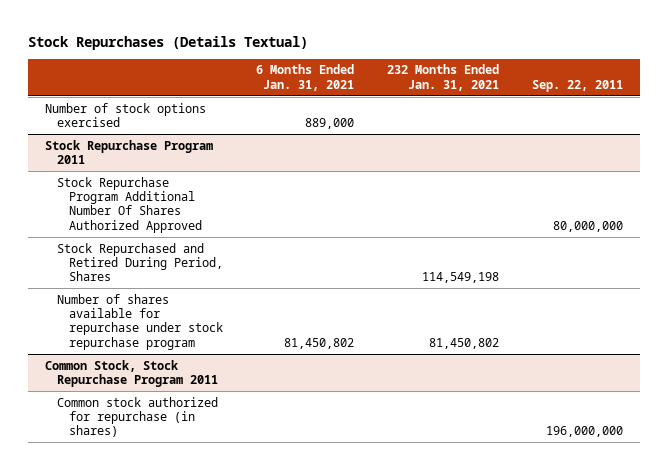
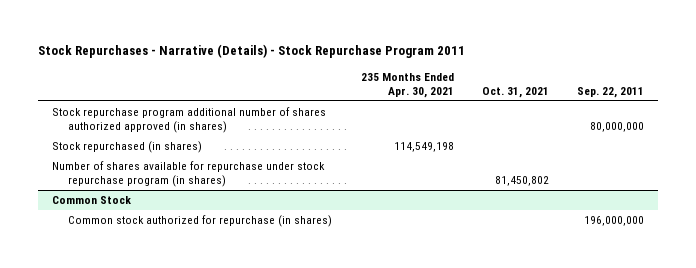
- Stock Repurchases (Details Textual)
+ Stock Repurchases - Narrative (Details) - Stock Repurchase Program 2011
- | 6 Months Ended Jan. 31, 2021 | 232 Months Ended Jan. 31, 2021 | Sep. 22, 2011
+ | 235 Months Ended Apr. 30, 2021 | Oct. 31, 2021 | Sep. 22, 2011
- Number of stock options exercised | 889,000 | |
- Stock Repurchase Program 2011
- Stock Repurchase Program Additional Number Of Shares Authorized Approved | | | 80,000,000
- Stock Repurchased and Retired During Period, Shares | | 114,549,198 |
- Number of shares available for repurchase under stock repurchase program | 81,450,802 | 81,450,802 |
- Common Stock, Stock Repurchase Program 2011
+ Stock repurchase program additional number of shares authorized approved (in shares) | | | 80,000,000
+ Stock repurchased (in shares) | 114,549,198 | |
+ Number of shares available for repurchase under stock repurchase program (in shares) | | 81,450,802 |
+ Common Stock

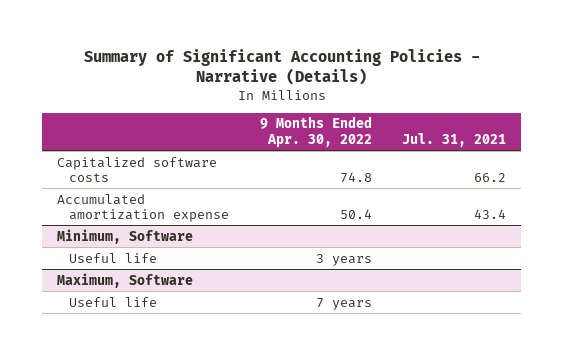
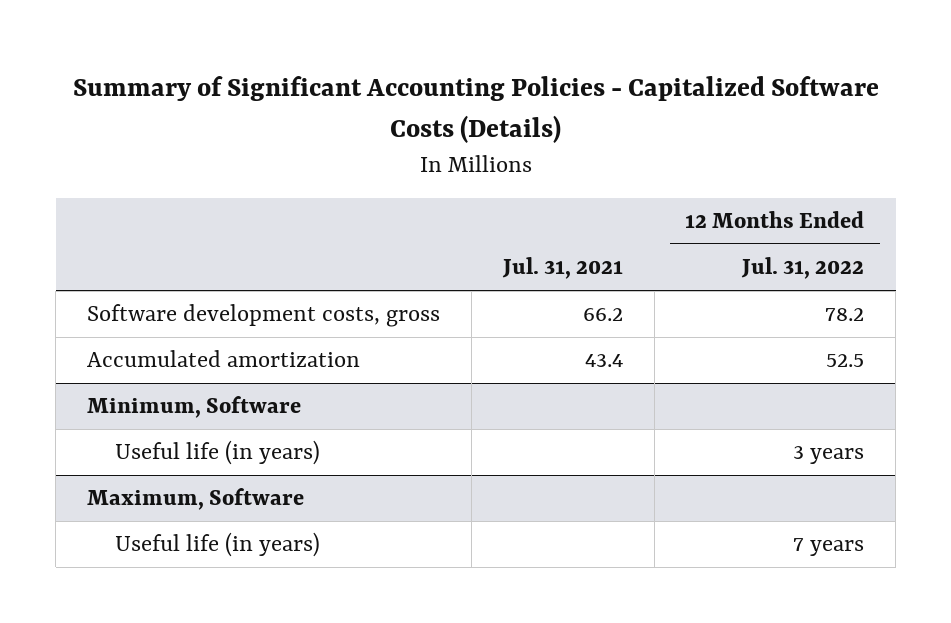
- Summary of Significant Accounting Policies - Narrative (Details)
+ Summary of Significant Accounting Policies - Capitalized Software Costs (Details)
- | 9 Months Ended Apr. 30, 2022 | Jul. 31, 2021
+ | Jul. 31, 2021 | 12 Months Ended Jul. 31, 2022
- Capitalized software costs | 74.8 | 66.2
- Accumulated amortization expense | 50.4 | 43.4
+ Software development costs, gross | 66.2 | 78.2
+ Accumulated amortization | 43.4 | 52.5
@ Minimum, Software
- Useful life | 3 years |
+ Useful life (in years) | | 3 years
@ Maximum, Software
- Useful life | 7 years |
+ Useful life (in years) | | 7 years

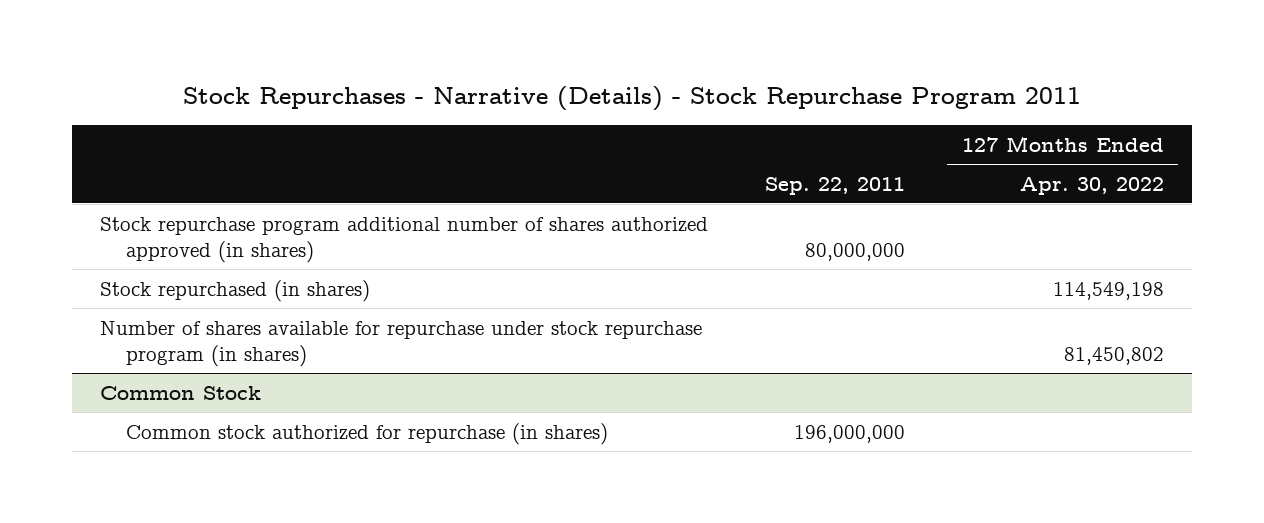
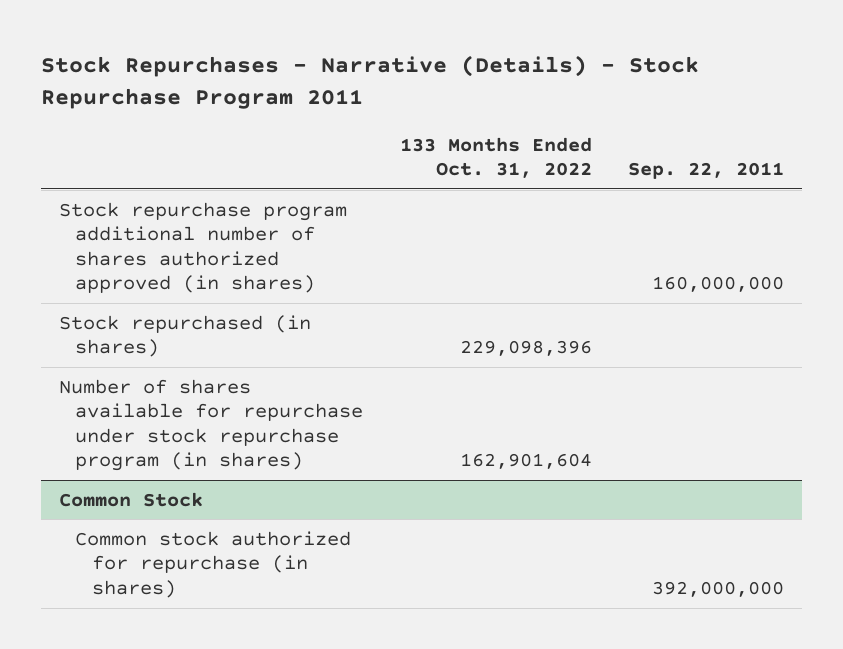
- | Sep. 22, 2011 | 127 Months Ended Apr. 30, 2022
+ | 133 Months Ended Oct. 31, 2022 | Sep. 22, 2011
- Stock repurchase program additional number of shares authorized approved (in shares) | 80,000,000 |
+ Stock repurchase program additional number of shares authorized approved (in shares) | | 160,000,000
@ Common Stock
- Common stock authorized for repurchase (in shares) | 196,000,000 |
+ Common stock authorized for repurchase (in shares) | | 392,000,000

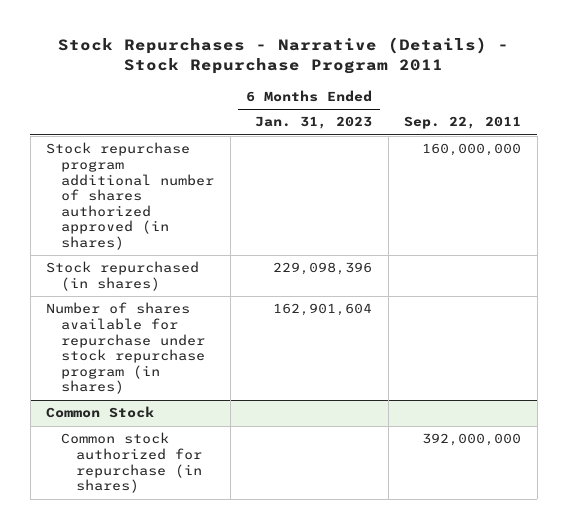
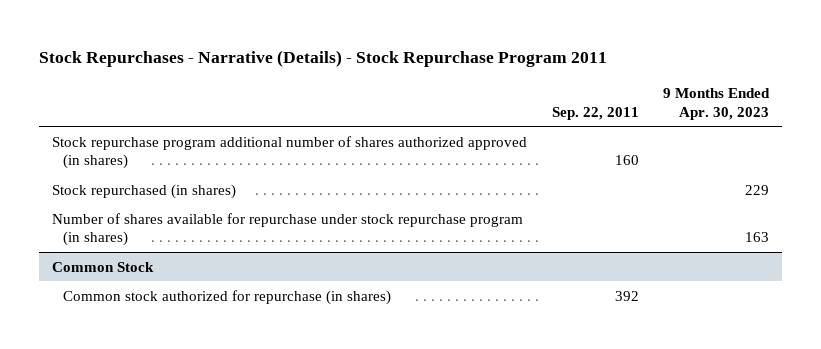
- | 6 Months Ended Jan. 31, 2023 | Sep. 22, 2011
+ | Sep. 22, 2011 | 9 Months Ended Apr. 30, 2023
- Stock repurchase program additional number of shares authorized approved (in shares) | | 160,000,000
+ Stock repurchase program additional number of shares authorized approved (in shares) | 160 |
@ Common Stock
- Common stock authorized for repurchase (in shares) | | 392,000,000
+ Common stock authorized for repurchase (in shares) | 392 |

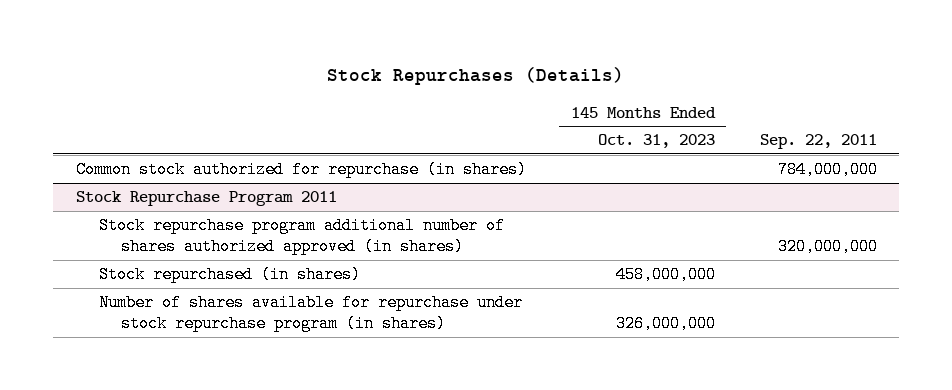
- Stock Repurchases - Narrative (Details) - Stock Repurchase Program 2011
+ Stock Repurchases (Details)
- | Sep. 22, 2011 | 9 Months Ended Apr. 30, 2023
+ | 145 Months Ended Oct. 31, 2023 | Sep. 22, 2011
- Stock repurchase program additional number of shares authorized approved (in shares) | 160 |
- Stock repurchased (in shares) | | 229
- Number of shares available for repurchase under stock repurchase program (in shares) | | 163
- Common Stock
- Common stock authorized for repurchase (in shares) | 392 |
+ Common stock authorized for repurchase (in shares) | | 784,000,000
+ Stock Repurchase Program 2011
+ Stock repurchase program additional number of shares authorized approved (in shares) | | 320,000,000
+ Stock repurchased (in shares) | 458,000,000 |
+ Number of shares available for repurchase under stock repurchase program (in shares) | 326,000,000 |

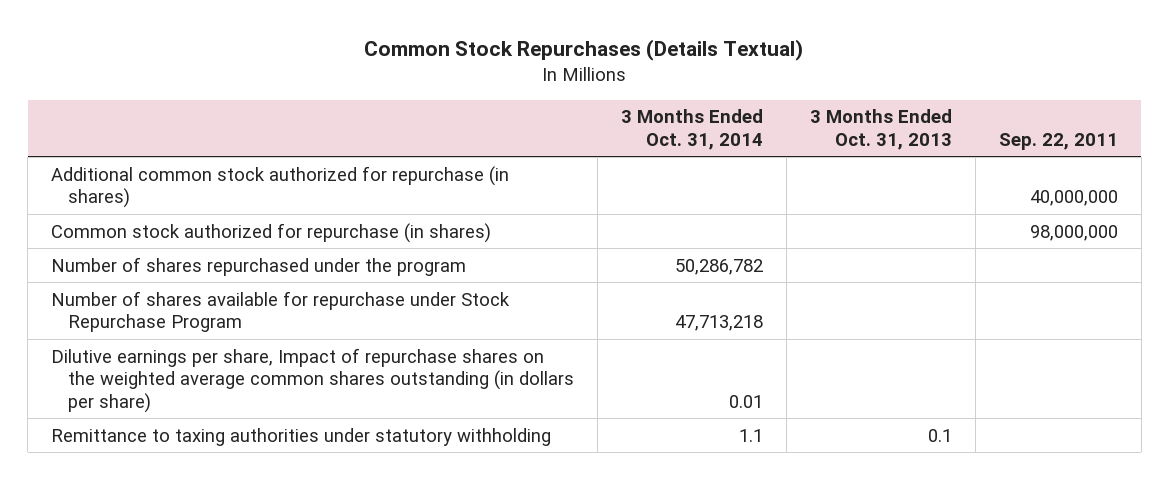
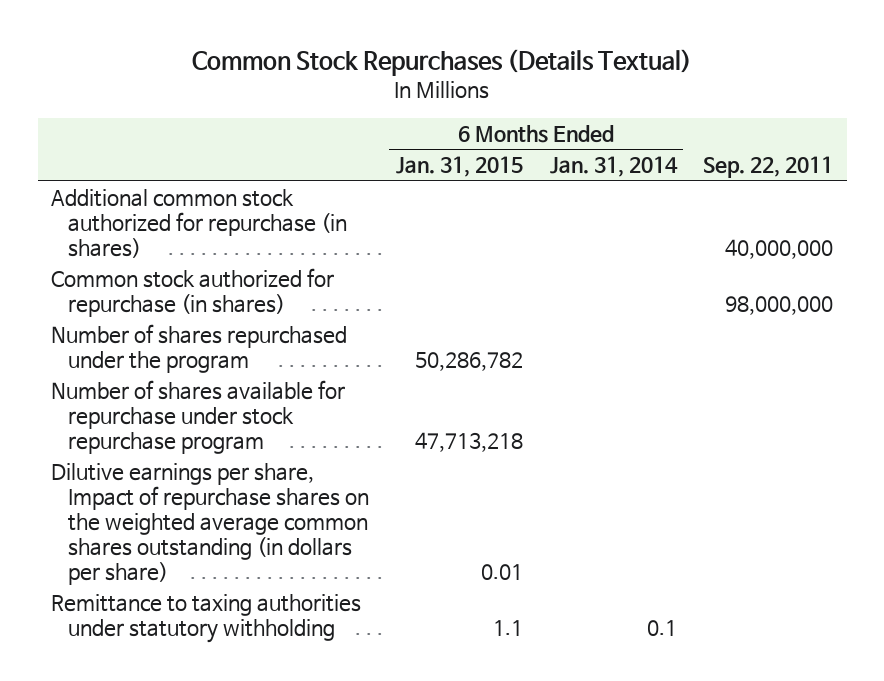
- | 3 Months Ended Oct. 31, 2014 | 3 Months Ended Oct. 31, 2013 | Sep. 22, 2011
+ | 6 Months Ended Jan. 31, 2015 | 6 Months Ended Jan. 31, 2014 | Sep. 22, 2011
- Number of shares available for repurchase under Stock Repurchase Program | 47,713,218 | |
+ Number of shares available for repurchase under stock repurchase program | 47,713,218 | |

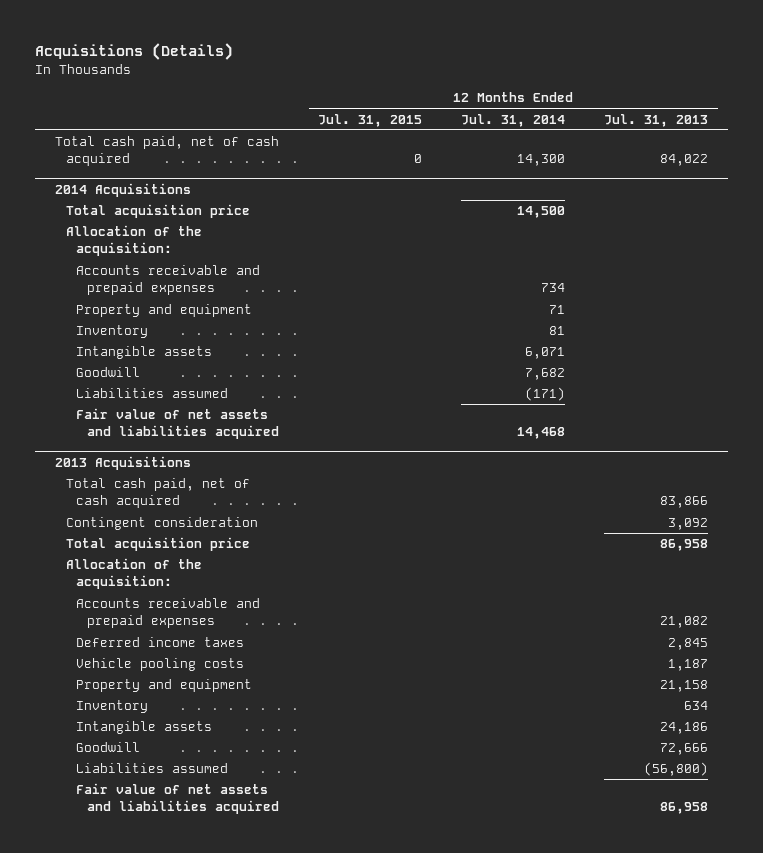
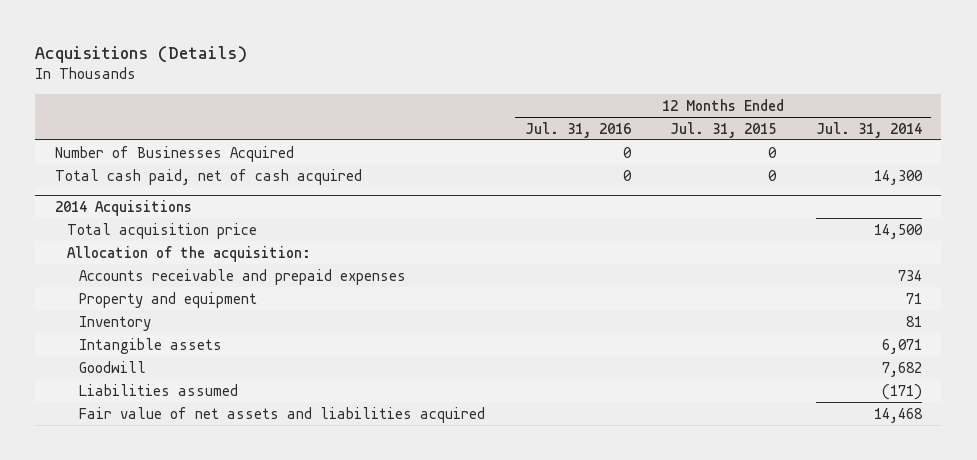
- | 12 Months Ended Jul. 31, 2015 | 12 Months Ended Jul. 31, 2014 | 12 Months Ended Jul. 31, 2013
+ | 12 Months Ended Jul. 31, 2016 | 12 Months Ended Jul. 31, 2015 | 12 Months Ended Jul. 31, 2014
+ Number of Businesses Acquired | 0 | 0 |
- 2013 Acquisitions
- Total cash paid, net of cash acquired | | | 83,866
- Contingent consideration | | | 3,092
- Total acquisition price | | | 86,958
- Allocation of the acquisition:
- Accounts receivable and prepaid expenses | | | 21,082
- Deferred income taxes | | | 2,845
- Vehicle pooling costs | | | 1,187
- Property and equipment | | | 21,158
- Inventory | | | 634
- Intangible assets | | | 24,186
- Goodwill | | | 72,666
- Liabilities assumed | | | (56,800)
- Fair value of net assets and liabilities acquired | | | 86,958

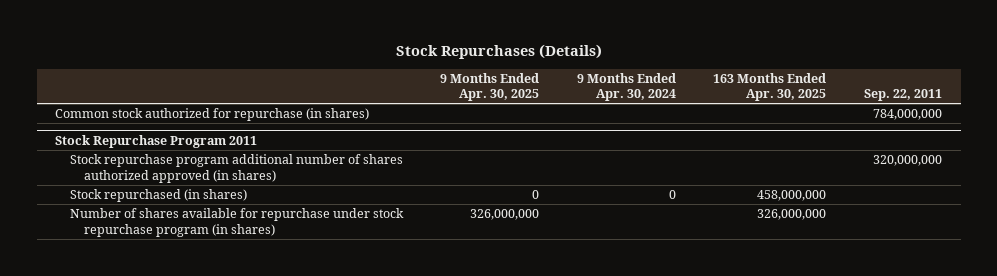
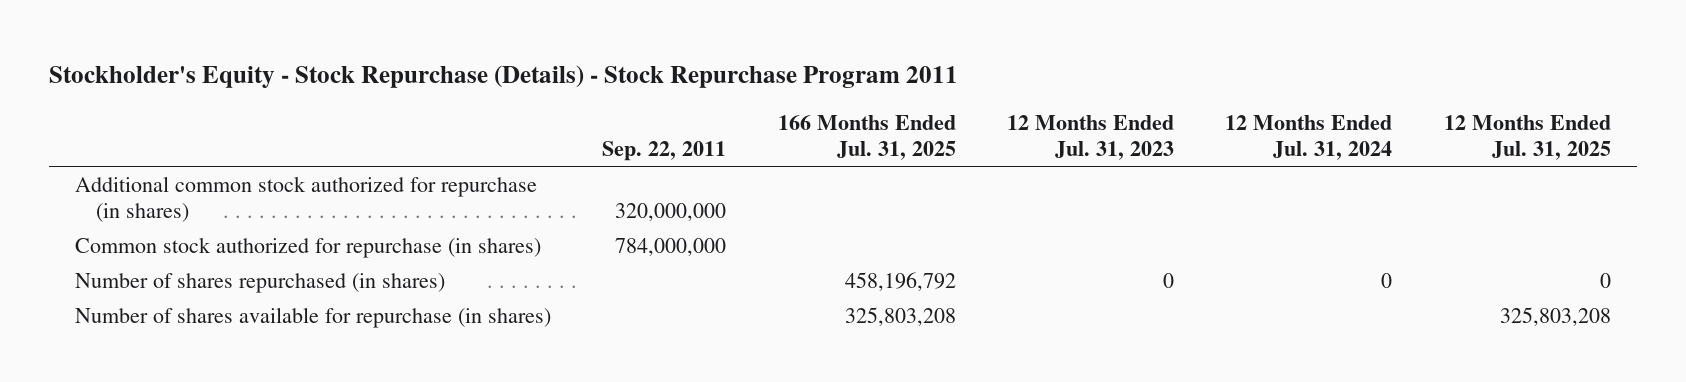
- Stock Repurchases (Details)
+ Stockholder's Equity - Stock Repurchase (Details) - Stock Repurchase Program 2011
- | 9 Months Ended Apr. 30, 2025 | 9 Months Ended Apr. 30, 2024 | 163 Months Ended Apr. 30, 2025 | Sep. 22, 2011
+ | Sep. 22, 2011 | 166 Months Ended Jul. 31, 2025 | 12 Months Ended Jul. 31, 2023 | 12 Months Ended Jul. 31, 2024 | 12 Months Ended Jul. 31, 2025
+ Additional common stock authorized for repurchase (in shares) | 320,000,000 | | | |
- Stock Repurchase Program 2011
- Stock repurchase program additional number of shares authorized approved (in shares) | | | | 320,000,000
- Stock repurchased (in shares) | 0 | 0 | 458,000,000 |
- Number of shares available for repurchase under stock repurchase program (in shares) | 326,000,000 | | 326,000,000 |
+ Number of shares repurchased (in shares) | | 458,196,792 | 0 | 0 | 0
+ Number of shares available for repurchase (in shares) | | 325,803,208 | | | 325,803,208

